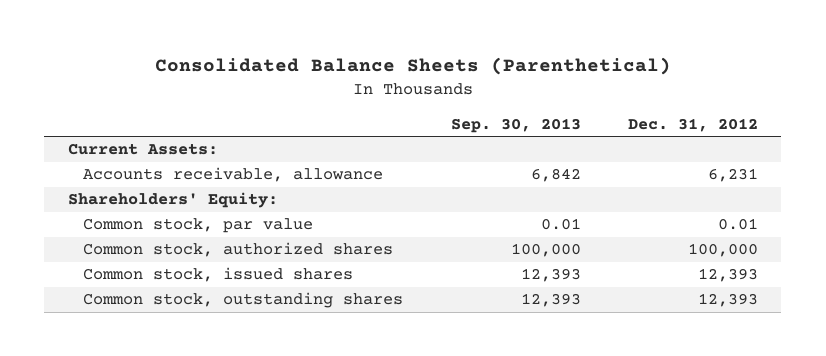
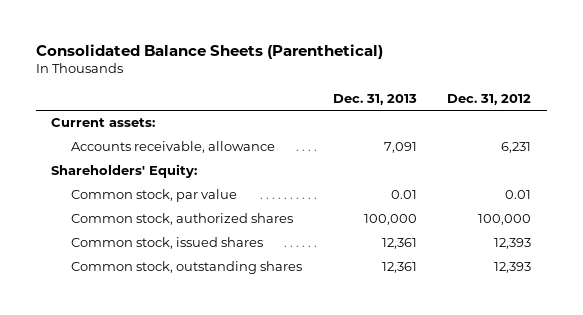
- | Sep. 30, 2013 | Dec. 31, 2012
+ | Dec. 31, 2013 | Dec. 31, 2012
- Current Assets:
+ Current assets:

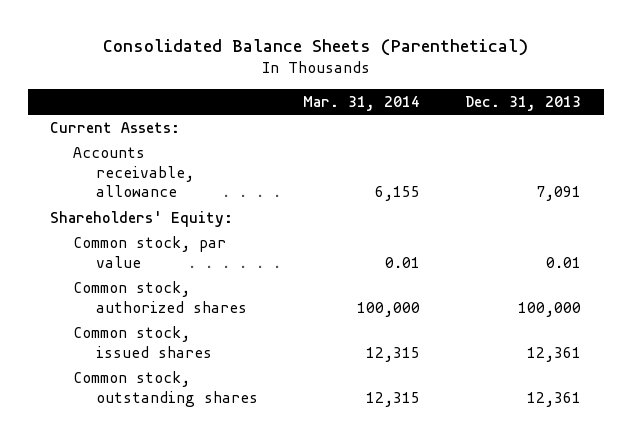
- | Dec. 31, 2013 | Dec. 31, 2012
+ | Mar. 31, 2014 | Dec. 31, 2013
- Current assets:
+ Current Assets:

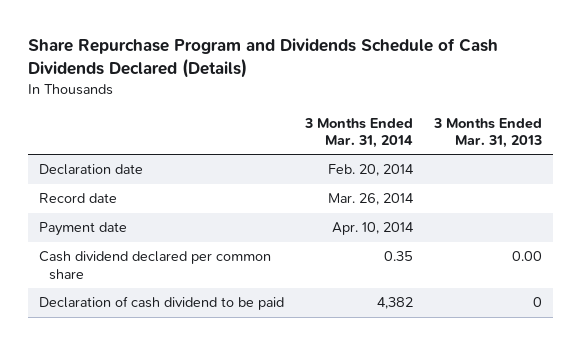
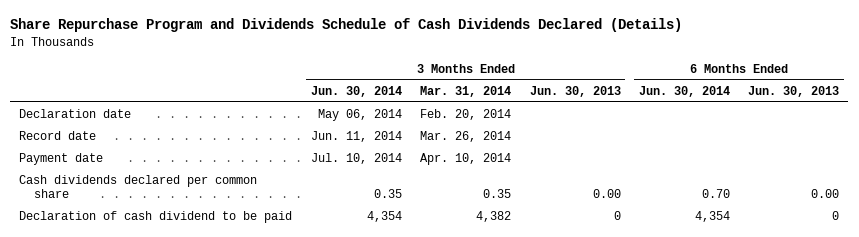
- | 3 Months Ended Mar. 31, 2014 | 3 Months Ended Mar. 31, 2013
+ | 3 Months Ended Jun. 30, 2014 | 3 Months Ended Mar. 31, 2014 | 3 Months Ended Jun. 30, 2013 | 6 Months Ended Jun. 30, 2014 | 6 Months Ended Jun. 30, 2013
- Cash dividend declared per common share | 0.35 | 0.00
+ Cash dividends declared per common share | 0.35 | 0.35 | 0.00 | 0.70 | 0.00

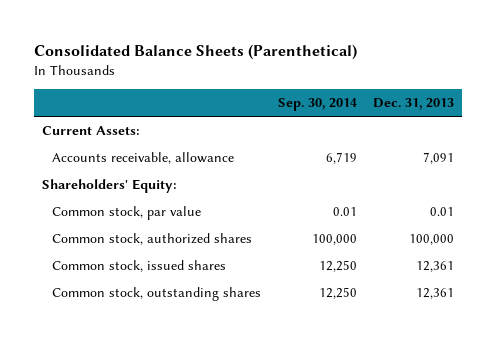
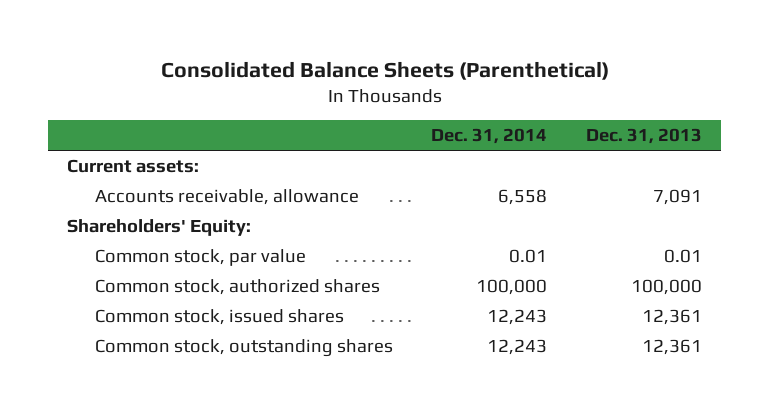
- | Sep. 30, 2014 | Dec. 31, 2013
+ | Dec. 31, 2014 | Dec. 31, 2013
- Current Assets:
+ Current assets:

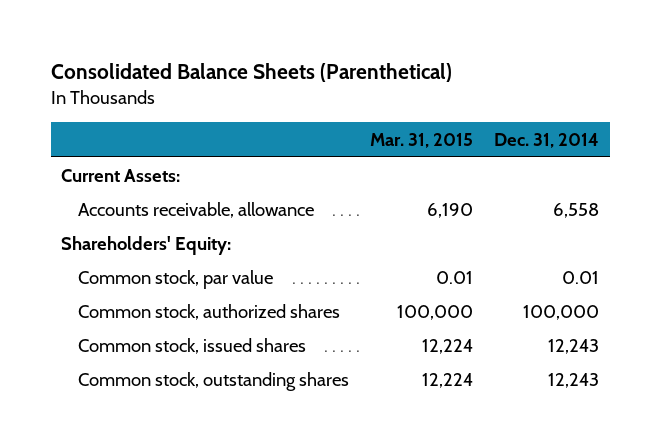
- | Dec. 31, 2014 | Dec. 31, 2013
+ | Mar. 31, 2015 | Dec. 31, 2014
- Current assets:
+ Current Assets:

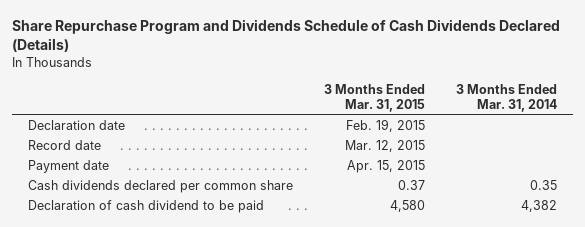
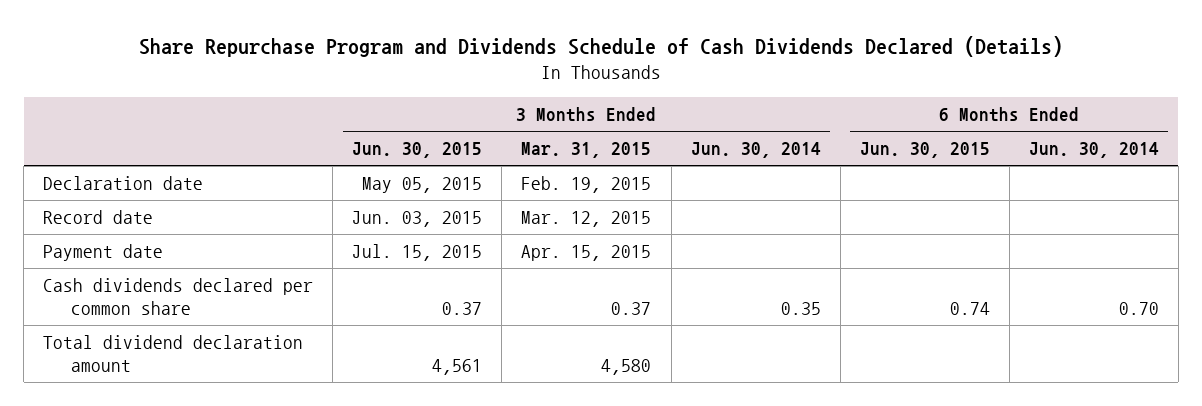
- | 3 Months Ended Mar. 31, 2015 | 3 Months Ended Mar. 31, 2014
+ | 3 Months Ended Jun. 30, 2015 | 3 Months Ended Mar. 31, 2015 | 3 Months Ended Jun. 30, 2014 | 6 Months Ended Jun. 30, 2015 | 6 Months Ended Jun. 30, 2014
- Declaration of cash dividend to be paid | 4,580 | 4,382
+ Total dividend declaration amount | 4,561 | 4,580 | | |

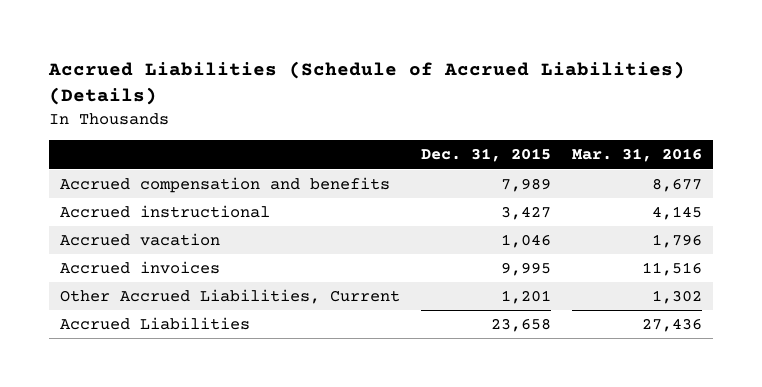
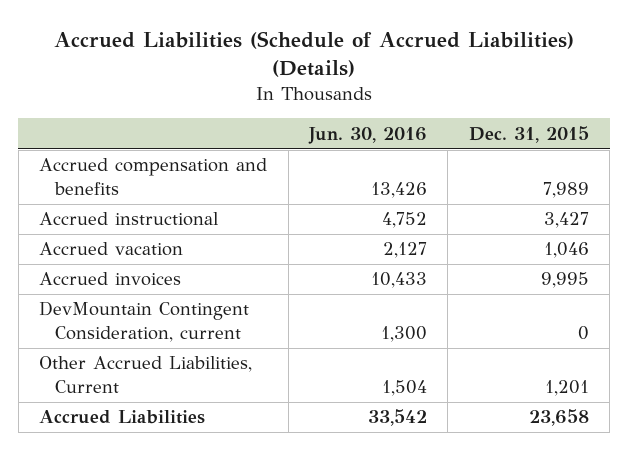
- | Dec. 31, 2015 | Mar. 31, 2016
+ | Jun. 30, 2016 | Dec. 31, 2015
+ DevMountain Contingent Consideration, current | 1,300 | 0

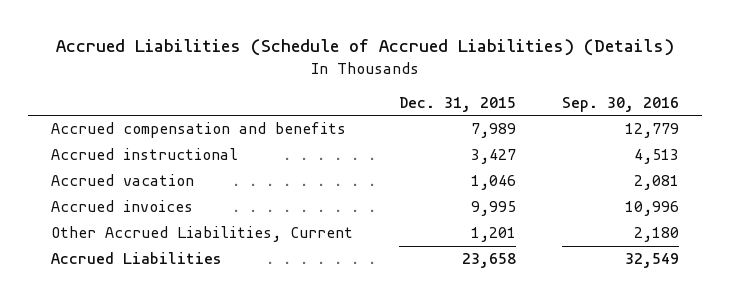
- | Jun. 30, 2016 | Dec. 31, 2015
+ | Dec. 31, 2015 | Sep. 30, 2016
- DevMountain Contingent Consideration, current | 1,300 | 0

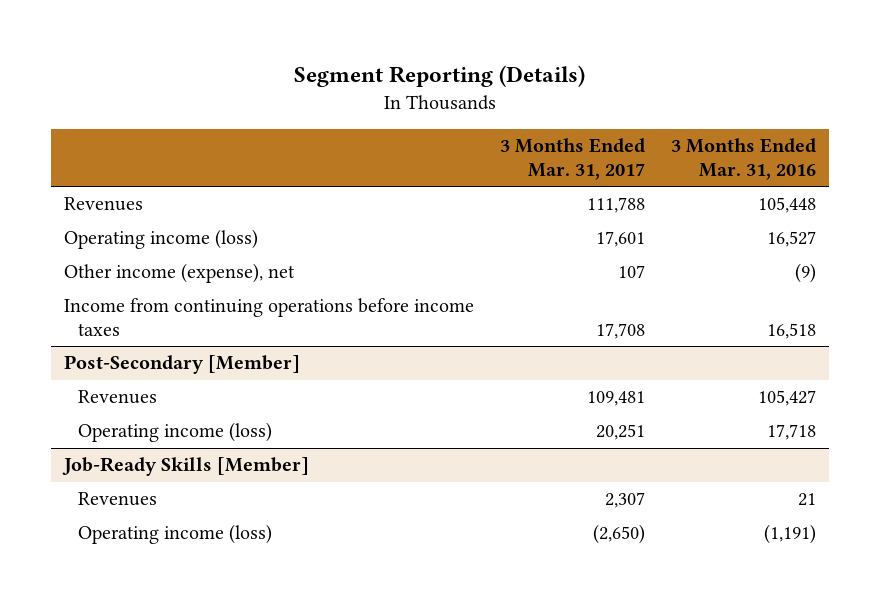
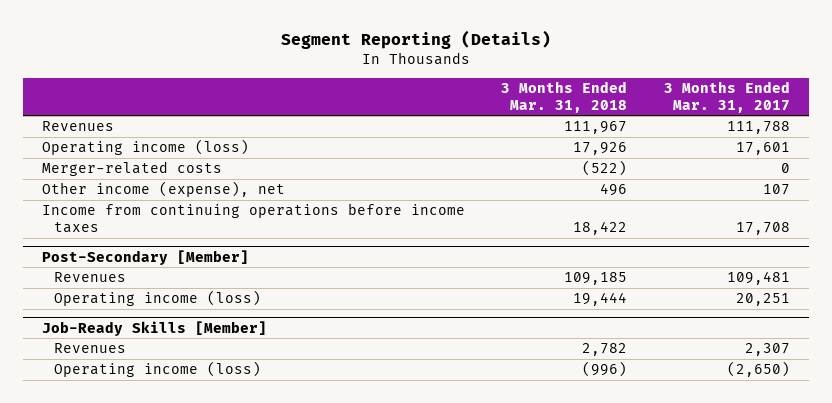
- | 3 Months Ended Mar. 31, 2017 | 3 Months Ended Mar. 31, 2016
+ | 3 Months Ended Mar. 31, 2018 | 3 Months Ended Mar. 31, 2017
+ Merger-related costs | (522) | 0

